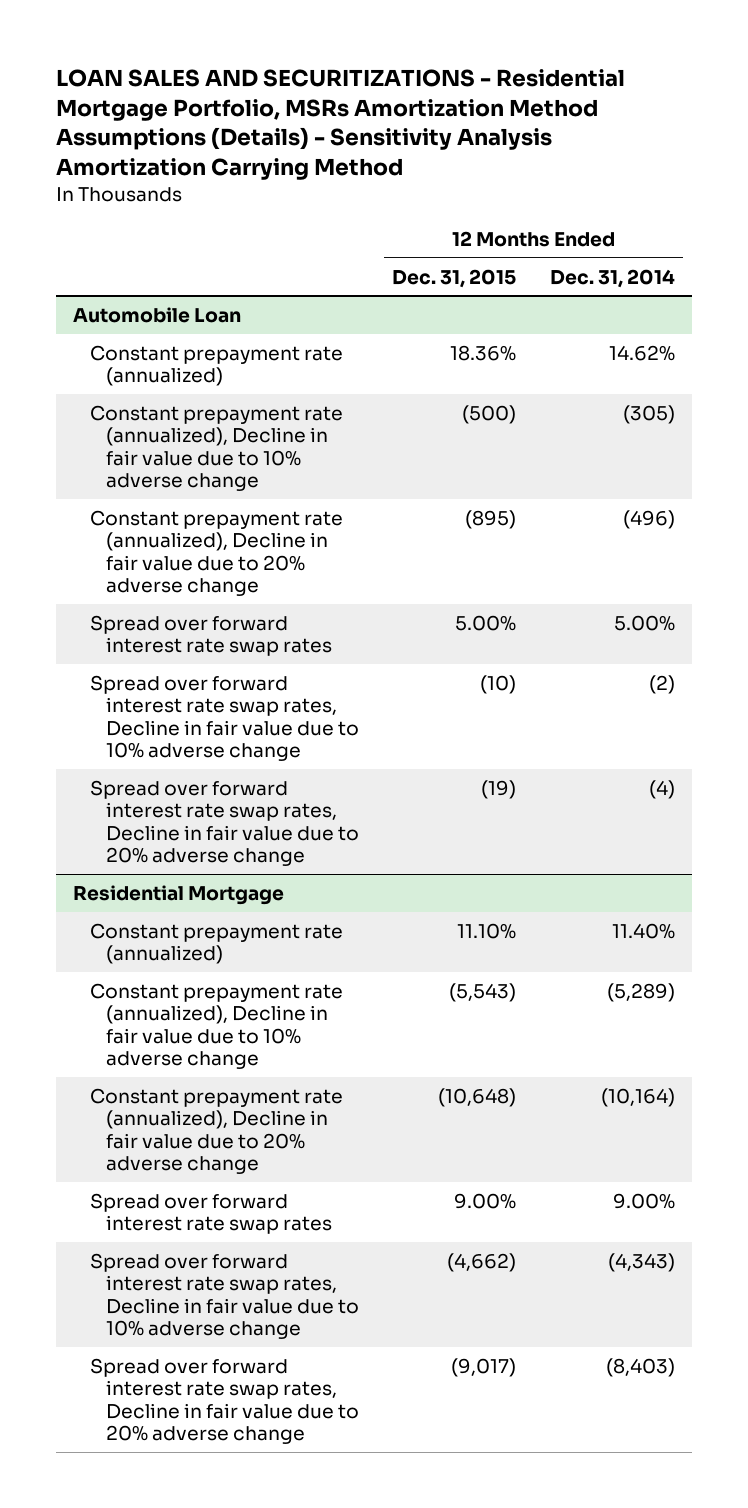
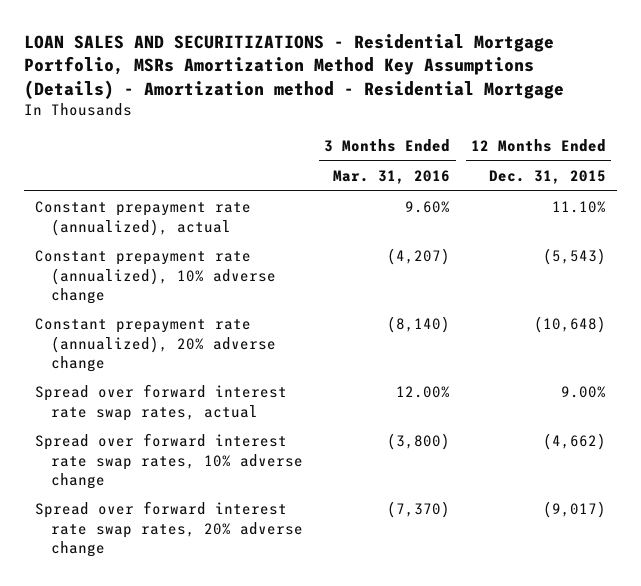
- LOAN SALES AND SECURITIZATIONS - Residential Mortgage Portfolio, MSRs Amortization Method Assumptions (Details) - Sensitivity Analysis Amortization Carrying Method
+ LOAN SALES AND SECURITIZATIONS - Residential Mortgage Portfolio, MSRs Amortization Method Key Assumptions (Details) - Amortization method - Residential Mortgage
- | 12 Months Ended Dec. 31, 2015 | 12 Months Ended Dec. 31, 2014
+ | 3 Months Ended Mar. 31, 2016 | 12 Months Ended Dec. 31, 2015
- Automobile Loan
- Constant prepayment rate (annualized) | 18.36% | 14.62%
- Constant prepayment rate (annualized), Decline in fair value due to 10% adverse change | (500) | (305)
- Constant prepayment rate (annualized), Decline in fair value due to 20% adverse change | (895) | (496)
- Spread over forward interest rate swap rates | 5.00% | 5.00%
- Spread over forward interest rate swap rates, Decline in fair value due to 10% adverse change | (10) | (2)
- Spread over forward interest rate swap rates, Decline in fair value due to 20% adverse change | (19) | (4)
- Residential Mortgage
- Constant prepayment rate (annualized) | 11.10% | 11.40%
- Constant prepayment rate (annualized), Decline in fair value due to 10% adverse change | (5,543) | (5,289)
- Constant prepayment rate (annualized), Decline in fair value due to 20% adverse change | (10,648) | (10,164)
- Spread over forward interest rate swap rates | 9.00% | 9.00%
- Spread over forward interest rate swap rates, Decline in fair value due to 10% adverse change | (4,662) | (4,343)
- Spread over forward interest rate swap rates, Decline in fair value due to 20% adverse change | (9,017) | (8,403)
+ Constant prepayment rate (annualized), actual | 9.60% | 11.10%
+ Constant prepayment rate (annualized), 10% adverse change | (4,207) | (5,543)
+ Constant prepayment rate (annualized), 20% adverse change | (8,140) | (10,648)
+ Spread over forward interest rate swap rates, actual | 12.00% | 9.00%
+ Spread over forward interest rate swap rates, 10% adverse change | (3,800) | (4,662)
+ Spread over forward interest rate swap rates, 20% adverse change | (7,370) | (9,017)

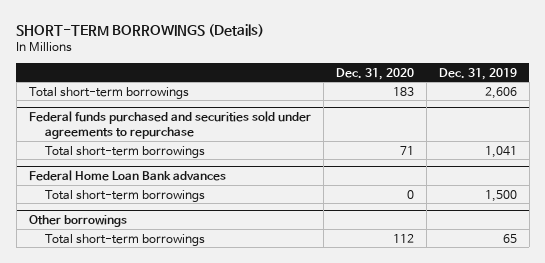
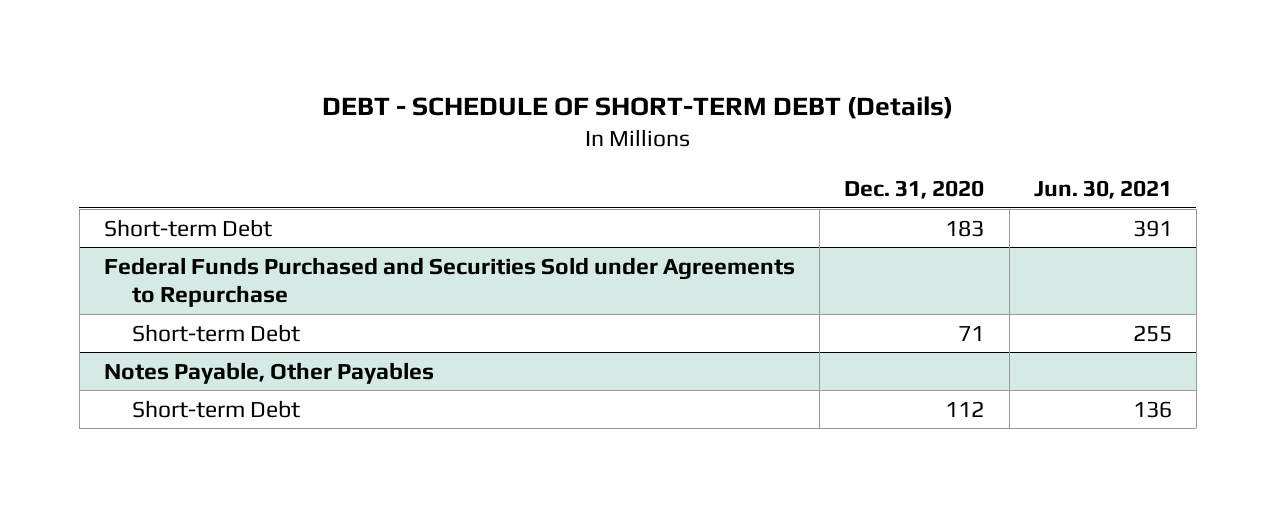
- SHORT-TERM BORROWINGS (Details)
+ DEBT - SCHEDULE OF SHORT-TERM DEBT (Details)
- | Dec. 31, 2020 | Dec. 31, 2019
+ | Dec. 31, 2020 | Jun. 30, 2021
- Total short-term borrowings | 183 | 2,606
- Federal funds purchased and securities sold under agreements to repurchase
- Total short-term borrowings | 71 | 1,041
- Federal Home Loan Bank advances
- Total short-term borrowings | 0 | 1,500
- Other borrowings
- Total short-term borrowings | 112 | 65
+ Short-term Debt | 183 | 391
+ Federal Funds Purchased and Securities Sold under Agreements to Repurchase
+ Short-term Debt | 71 | 255
+ Notes Payable, Other Payables
+ Short-term Debt | 112 | 136

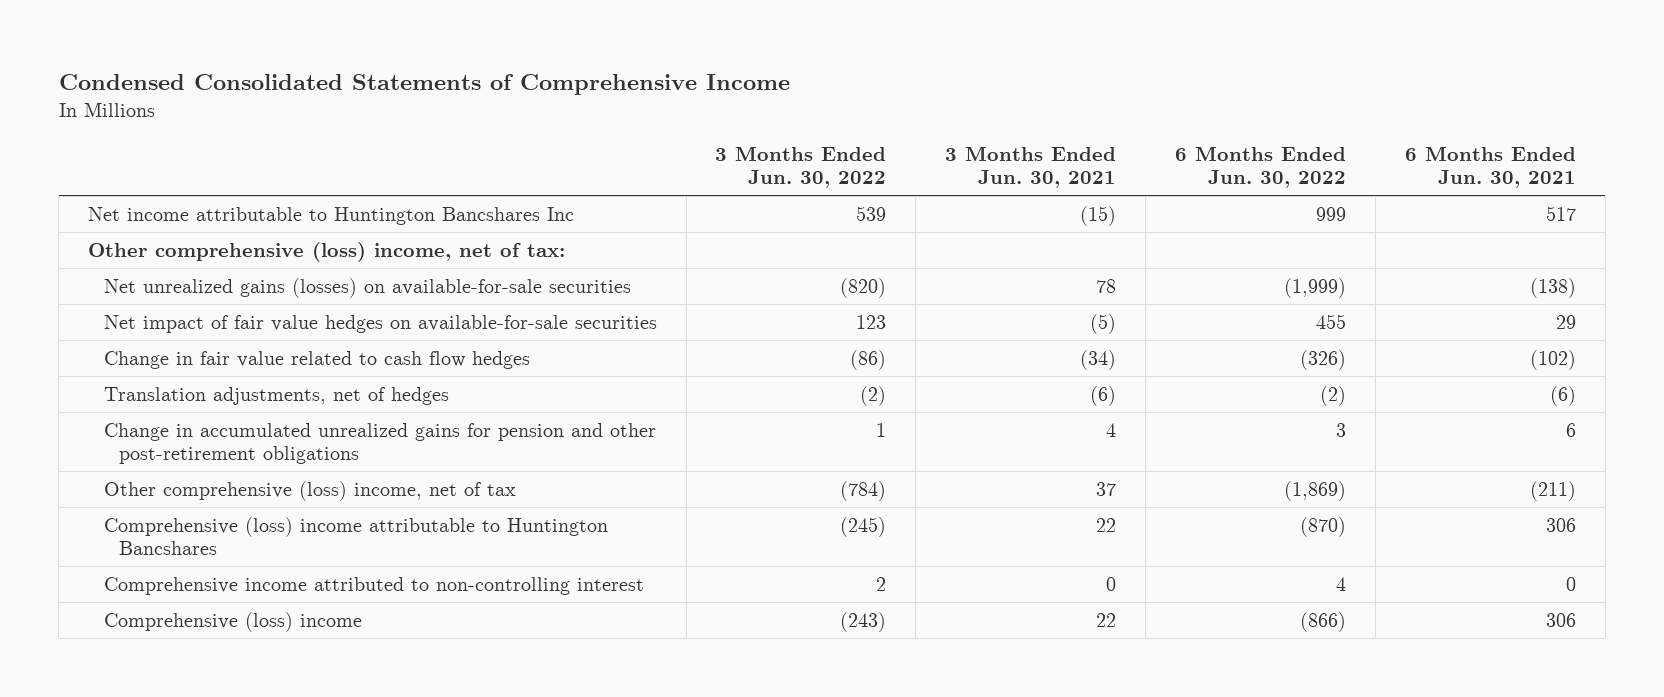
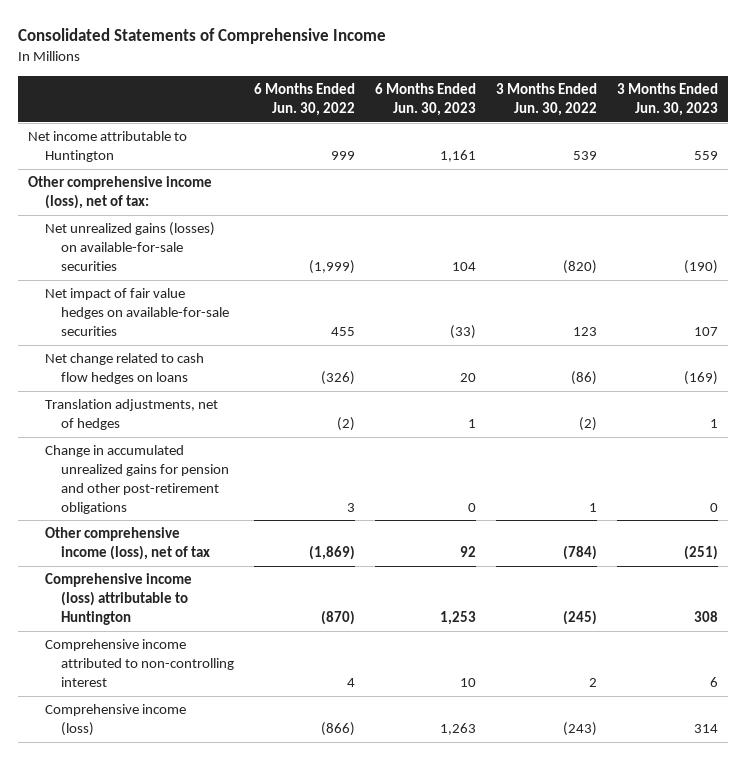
- Condensed Consolidated Statements of Comprehensive Income
+ Consolidated Statements of Comprehensive Income
- | 3 Months Ended Jun. 30, 2022 | 3 Months Ended Jun. 30, 2021 | 6 Months Ended Jun. 30, 2022 | 6 Months Ended Jun. 30, 2021
+ | 6 Months Ended Jun. 30, 2022 | 6 Months Ended Jun. 30, 2023 | 3 Months Ended Jun. 30, 2022 | 3 Months Ended Jun. 30, 2023
- Net income attributable to Huntington Bancshares Inc | 539 | (15) | 999 | 517
- Other comprehensive (loss) income, net of tax:
+ Net income attributable to Huntington | 999 | 1,161 | 539 | 559
+ Other comprehensive income (loss), net of tax:
- Change in fair value related to cash flow hedges | (86) | (34) | (326) | (102)
+ Net change related to cash flow hedges on loans | (326) | 20 | (86) | (169)
- Other comprehensive (loss) income, net of tax | (784) | 37 | (1,869) | (211)
- Comprehensive (loss) income attributable to Huntington Bancshares | (245) | 22 | (870) | 306
+ Other comprehensive income (loss), net of tax | (1,869) | 92 | (784) | (251)
+ Comprehensive income (loss) attributable to Huntington | (870) | 1,253 | (245) | 308
- Comprehensive (loss) income | (243) | 22 | (866) | 306
+ Comprehensive income (loss) | (866) | 1,263 | (243) | 314

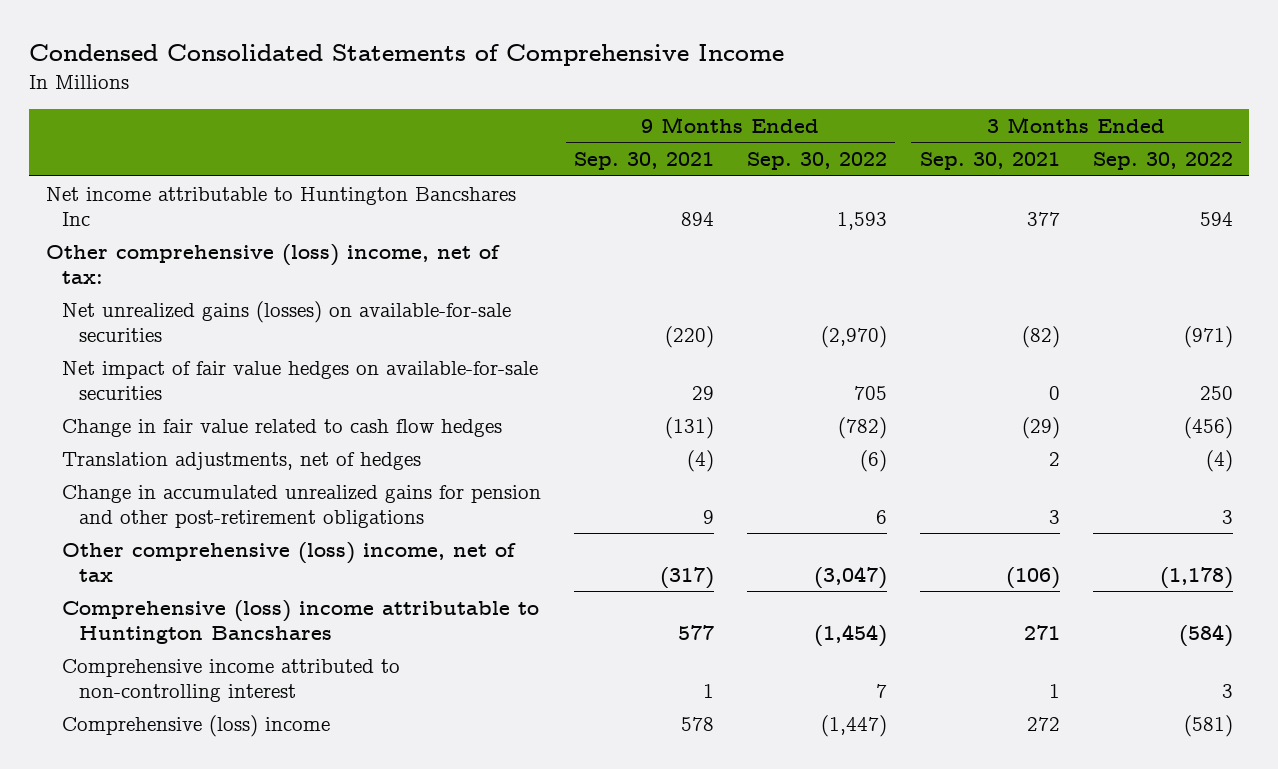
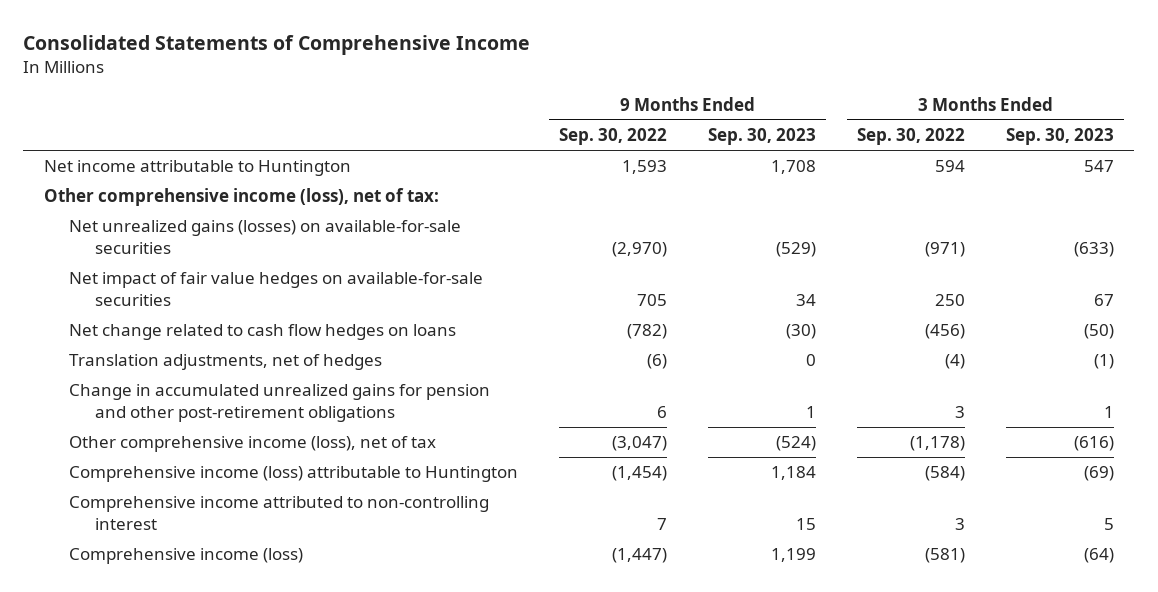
- Condensed Consolidated Statements of Comprehensive Income
+ Consolidated Statements of Comprehensive Income
- | 9 Months Ended Sep. 30, 2021 | 9 Months Ended Sep. 30, 2022 | 3 Months Ended Sep. 30, 2021 | 3 Months Ended Sep. 30, 2022
+ | 9 Months Ended Sep. 30, 2022 | 9 Months Ended Sep. 30, 2023 | 3 Months Ended Sep. 30, 2022 | 3 Months Ended Sep. 30, 2023
- Net income attributable to Huntington Bancshares Inc | 894 | 1,593 | 377 | 594
- Other comprehensive (loss) income, net of tax:
+ Net income attributable to Huntington | 1,593 | 1,708 | 594 | 547
+ Other comprehensive income (loss), net of tax:
- Change in fair value related to cash flow hedges | (131) | (782) | (29) | (456)
+ Net change related to cash flow hedges on loans | (782) | (30) | (456) | (50)
- Other comprehensive (loss) income, net of tax | (317) | (3,047) | (106) | (1,178)
- Comprehensive (loss) income attributable to Huntington Bancshares | 577 | (1,454) | 271 | (584)
+ Other comprehensive income (loss), net of tax | (3,047) | (524) | (1,178) | (616)
+ Comprehensive income (loss) attributable to Huntington | (1,454) | 1,184 | (584) | (69)
- Comprehensive (loss) income | 578 | (1,447) | 272 | (581)
+ Comprehensive income (loss) | (1,447) | 1,199 | (581) | (64)

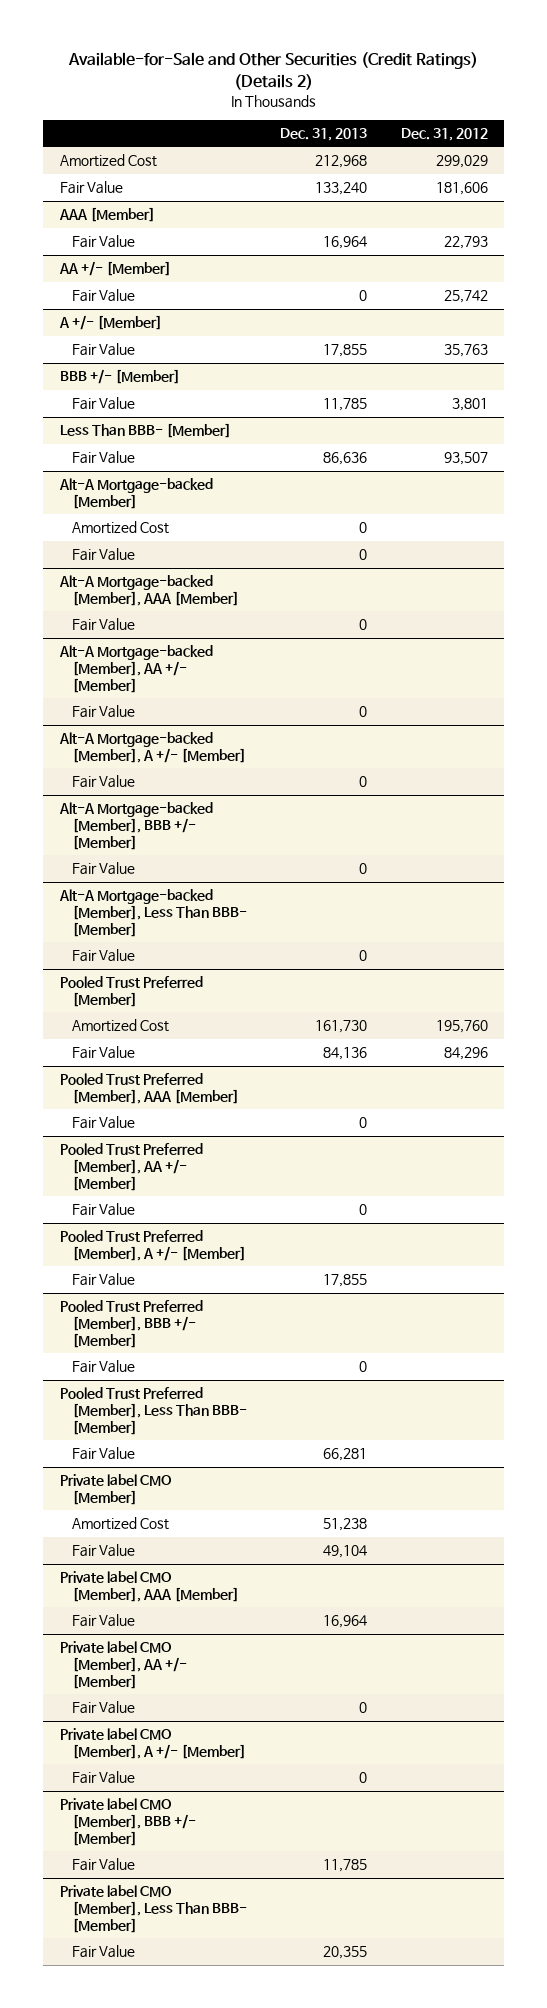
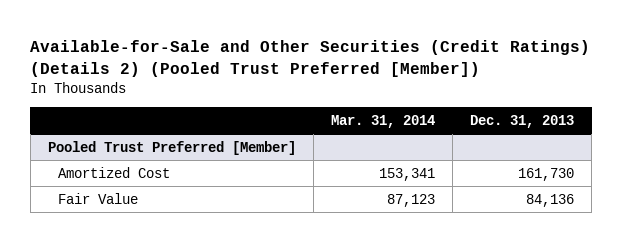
- Available-for-Sale and Other Securities (Credit Ratings) (Details 2)
+ Available-for-Sale and Other Securities (Credit Ratings) (Details 2) (Pooled Trust Preferred [Member])
- | Dec. 31, 2013 | Dec. 31, 2012
+ | Mar. 31, 2014 | Dec. 31, 2013
- Amortized Cost | 212,968 | 299,029
- Fair Value | 133,240 | 181,606
- AAA [Member]
- Fair Value | 16,964 | 22,793
- AA +/- [Member]
- Fair Value | 0 | 25,742
- A +/- [Member]
- Fair Value | 17,855 | 35,763
- BBB +/- [Member]
- Fair Value | 11,785 | 3,801
- Less Than BBB- [Member]
- Fair Value | 86,636 | 93,507
- Alt-A Mortgage-backed [Member]
- Amortized Cost | 0 |
- Fair Value | 0 |
- Alt-A Mortgage-backed [Member], AAA [Member]
- Fair Value | 0 |
- Alt-A Mortgage-backed [Member], AA +/- [Member]
- Fair Value | 0 |
- Alt-A Mortgage-backed [Member], A +/- [Member]
- Fair Value | 0 |
- Alt-A Mortgage-backed [Member], BBB +/- [Member]
- Fair Value | 0 |
- Alt-A Mortgage-backed [Member], Less Than BBB- [Member]
- Fair Value | 0 |
- Pooled Trust Preferred [Member], AAA [Member]
- Fair Value | 0 |
- Pooled Trust Preferred [Member], AA +/- [Member]
- Fair Value | 0 |
- Pooled Trust Preferred [Member], A +/- [Member]
- Fair Value | 17,855 |
- Pooled Trust Preferred [Member], BBB +/- [Member]
- Fair Value | 0 |
- Pooled Trust Preferred [Member], Less Than BBB- [Member]
- Fair Value | 66,281 |
- Private label CMO [Member]
- Amortized Cost | 51,238 |
- Fair Value | 49,104 |
- Private label CMO [Member], AAA [Member]
- Fair Value | 16,964 |
- Private label CMO [Member], AA +/- [Member]
- Fair Value | 0 |
- Private label CMO [Member], A +/- [Member]
- Fair Value | 0 |
- Private label CMO [Member], BBB +/- [Member]
- Fair Value | 11,785 |
- Private label CMO [Member], Less Than BBB- [Member]
- Fair Value | 20,355 |

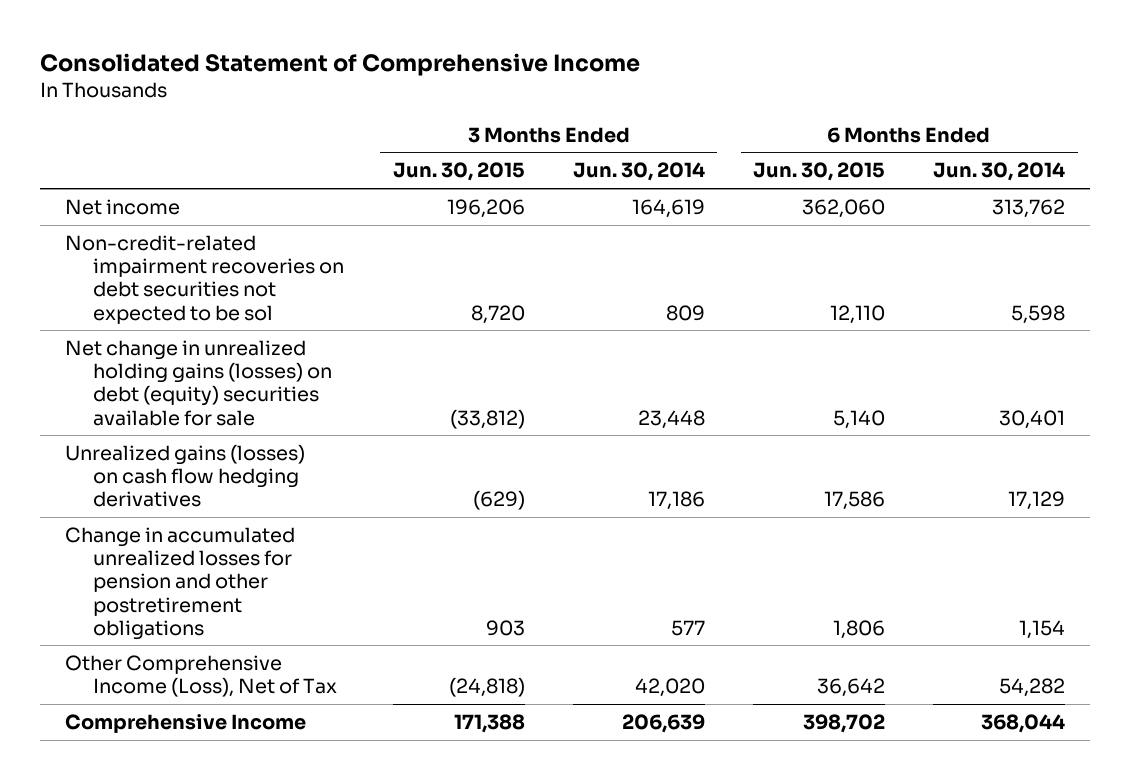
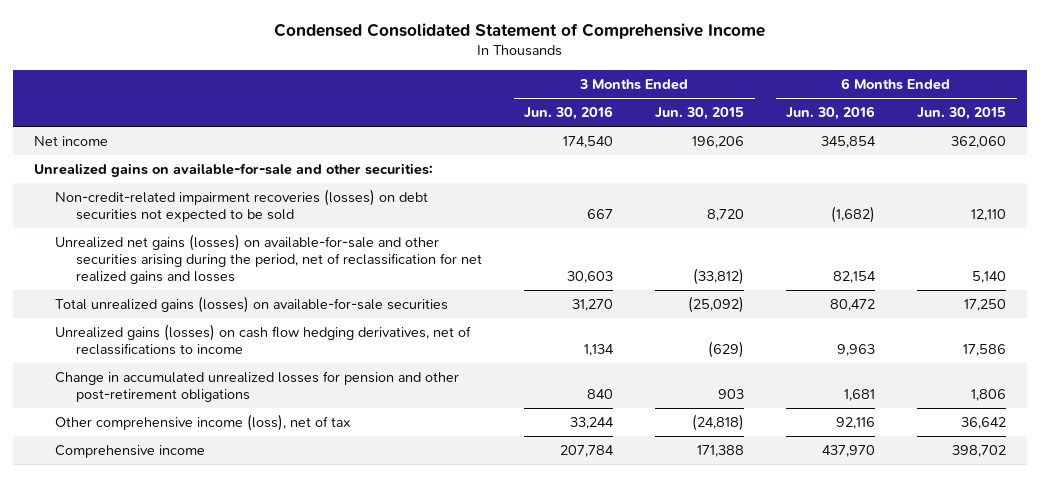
- Consolidated Statement of Comprehensive Income
+ Condensed Consolidated Statement of Comprehensive Income
- | 3 Months Ended Jun. 30, 2015 | 3 Months Ended Jun. 30, 2014 | 6 Months Ended Jun. 30, 2015 | 6 Months Ended Jun. 30, 2014
+ | 3 Months Ended Jun. 30, 2016 | 3 Months Ended Jun. 30, 2015 | 6 Months Ended Jun. 30, 2016 | 6 Months Ended Jun. 30, 2015
- Non-credit-related impairment recoveries on debt securities not expected to be sol | 8,720 | 809 | 12,110 | 5,598
- Net change in unrealized holding gains (losses) on debt (equity) securities available for sale | (33,812) | 23,448 | 5,140 | 30,401
- Unrealized gains (losses) on cash flow hedging derivatives | (629) | 17,186 | 17,586 | 17,129
- Change in accumulated unrealized losses for pension and other postretirement obligations | 903 | 577 | 1,806 | 1,154
- Other Comprehensive Income (Loss), Net of Tax | (24,818) | 42,020 | 36,642 | 54,282
- Comprehensive Income | 171,388 | 206,639 | 398,702 | 368,044
+ Unrealized gains on available-for-sale and other securities:
+ Non-credit-related impairment recoveries (losses) on debt securities not expected to be sold | 667 | 8,720 | (1,682) | 12,110
+ Unrealized net gains (losses) on available-for-sale and other securities arising during the period, net of reclassification for net realized gains and losses | 30,603 | (33,812) | 82,154 | 5,140
+ Total unrealized gains (losses) on available-for-sale securities | 31,270 | (25,092) | 80,472 | 17,250
+ Unrealized gains (losses) on cash flow hedging derivatives, net of reclassifications to income | 1,134 | (629) | 9,963 | 17,586
+ Change in accumulated unrealized losses for pension and other post-retirement obligations | 840 | 903 | 1,681 | 1,806
+ Other comprehensive income (loss), net of tax | 33,244 | (24,818) | 92,116 | 36,642
+ Comprehensive income | 207,784 | 171,388 | 437,970 | 398,702

